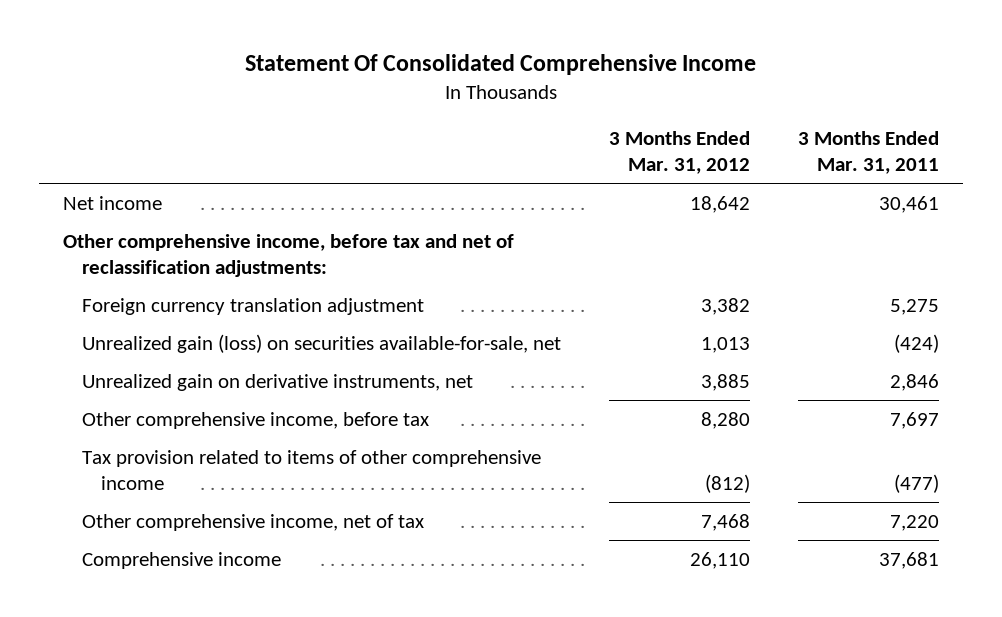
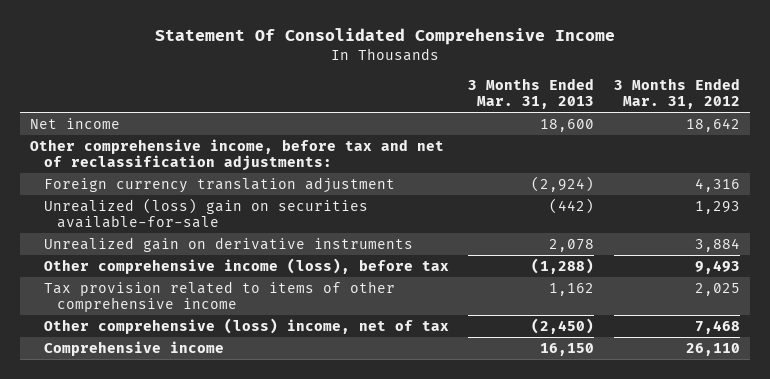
- | 3 Months Ended Mar. 31, 2012 | 3 Months Ended Mar. 31, 2011
+ | 3 Months Ended Mar. 31, 2013 | 3 Months Ended Mar. 31, 2012
- Foreign currency translation adjustment | 3,382 | 5,275
- Unrealized gain (loss) on securities available-for-sale, net | 1,013 | (424)
- Unrealized gain on derivative instruments, net | 3,885 | 2,846
- Other comprehensive income, before tax | 8,280 | 7,697
- Tax provision related to items of other comprehensive income | (812) | (477)
- Other comprehensive income, net of tax | 7,468 | 7,220
+ Foreign currency translation adjustment | (2,924) | 4,316
+ Unrealized (loss) gain on securities available-for-sale | (442) | 1,293
+ Unrealized gain on derivative instruments | 2,078 | 3,884
+ Other comprehensive income (loss), before tax | (1,288) | 9,493
+ Tax provision related to items of other comprehensive income | 1,162 | 2,025
+ Other comprehensive (loss) income, net of tax | (2,450) | 7,468

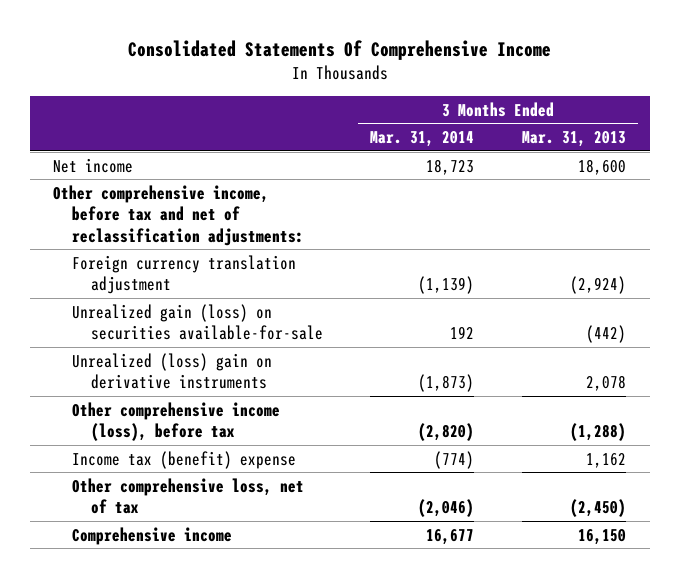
- Statement Of Consolidated Comprehensive Income
+ Consolidated Statements Of Comprehensive Income
- | 3 Months Ended Mar. 31, 2013 | 3 Months Ended Mar. 31, 2012
+ | 3 Months Ended Mar. 31, 2014 | 3 Months Ended Mar. 31, 2013
- Unrealized (loss) gain on securities available-for-sale | (442) | 1,293
- Unrealized gain on derivative instruments | 2,078 | 3,884
+ Unrealized gain (loss) on securities available-for-sale | 192 | (442)
+ Unrealized (loss) gain on derivative instruments | (1,873) | 2,078
- Tax provision related to items of other comprehensive income | 1,162 | 2,025
- Other comprehensive (loss) income, net of tax | (2,450) | 7,468
+ Income tax (benefit) expense | (774) | 1,162
+ Other comprehensive loss, net of tax | (2,046) | (2,450)

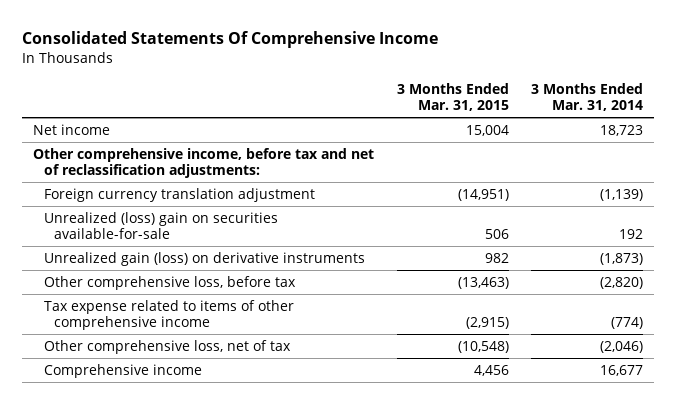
- | 3 Months Ended Mar. 31, 2014 | 3 Months Ended Mar. 31, 2013
+ | 3 Months Ended Mar. 31, 2015 | 3 Months Ended Mar. 31, 2014
- Unrealized gain (loss) on securities available-for-sale | 192 | (442)
- Unrealized (loss) gain on derivative instruments | (1,873) | 2,078
- Other comprehensive income (loss), before tax | (2,820) | (1,288)
- Income tax (benefit) expense | (774) | 1,162
+ Unrealized (loss) gain on securities available-for-sale | 506 | 192
+ Unrealized gain (loss) on derivative instruments | 982 | (1,873)
+ Other comprehensive loss, before tax | (13,463) | (2,820)
+ Tax expense related to items of other comprehensive income | (2,915) | (774)

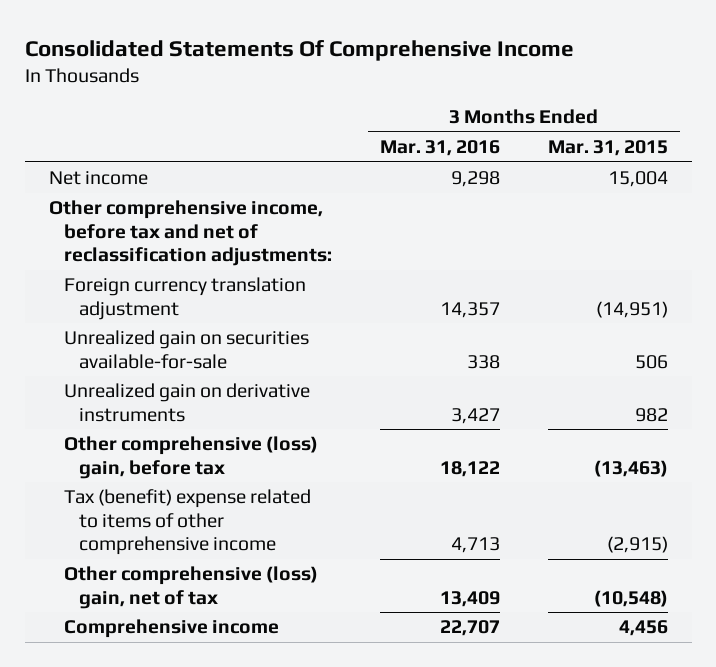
- | 3 Months Ended Mar. 31, 2015 | 3 Months Ended Mar. 31, 2014
+ | 3 Months Ended Mar. 31, 2016 | 3 Months Ended Mar. 31, 2015
- Unrealized (loss) gain on securities available-for-sale | 506 | 192
- Unrealized gain (loss) on derivative instruments | 982 | (1,873)
- Other comprehensive loss, before tax | (13,463) | (2,820)
- Tax expense related to items of other comprehensive income | (2,915) | (774)
- Other comprehensive loss, net of tax | (10,548) | (2,046)
+ Unrealized gain on securities available-for-sale | 338 | 506
+ Unrealized gain on derivative instruments | 3,427 | 982
+ Other comprehensive (loss) gain, before tax | 18,122 | (13,463)
+ Tax (benefit) expense related to items of other comprehensive income | 4,713 | (2,915)
+ Other comprehensive (loss) gain, net of tax | 13,409 | (10,548)

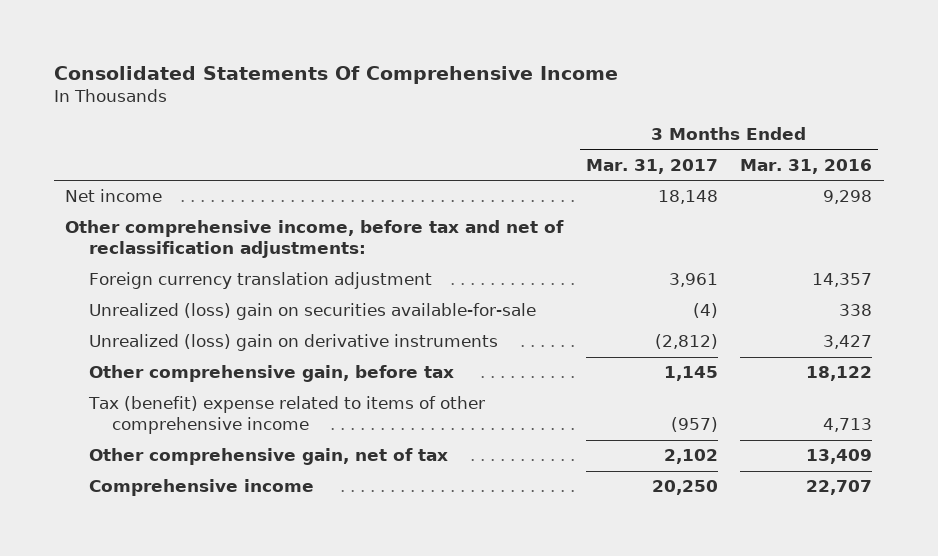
- | 3 Months Ended Mar. 31, 2016 | 3 Months Ended Mar. 31, 2015
+ | 3 Months Ended Mar. 31, 2017 | 3 Months Ended Mar. 31, 2016
- Unrealized gain on securities available-for-sale | 338 | 506
- Unrealized gain on derivative instruments | 3,427 | 982
- Other comprehensive (loss) gain, before tax | 18,122 | (13,463)
+ Unrealized (loss) gain on securities available-for-sale | (4) | 338
+ Unrealized (loss) gain on derivative instruments | (2,812) | 3,427
+ Other comprehensive gain, before tax | 1,145 | 18,122
- Other comprehensive (loss) gain, net of tax | 13,409 | (10,548)
+ Other comprehensive gain, net of tax | 2,102 | 13,409

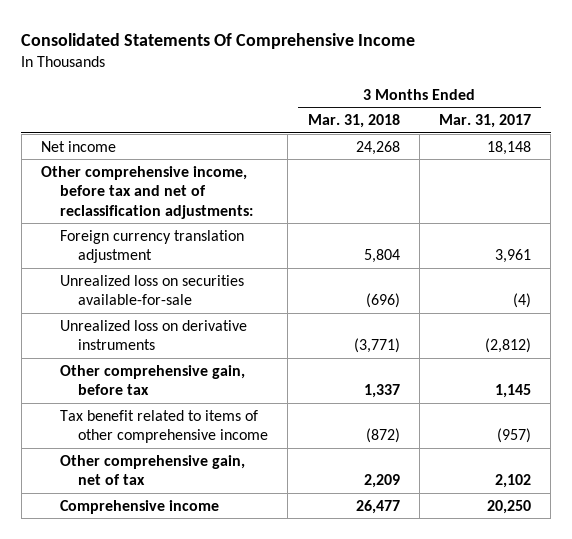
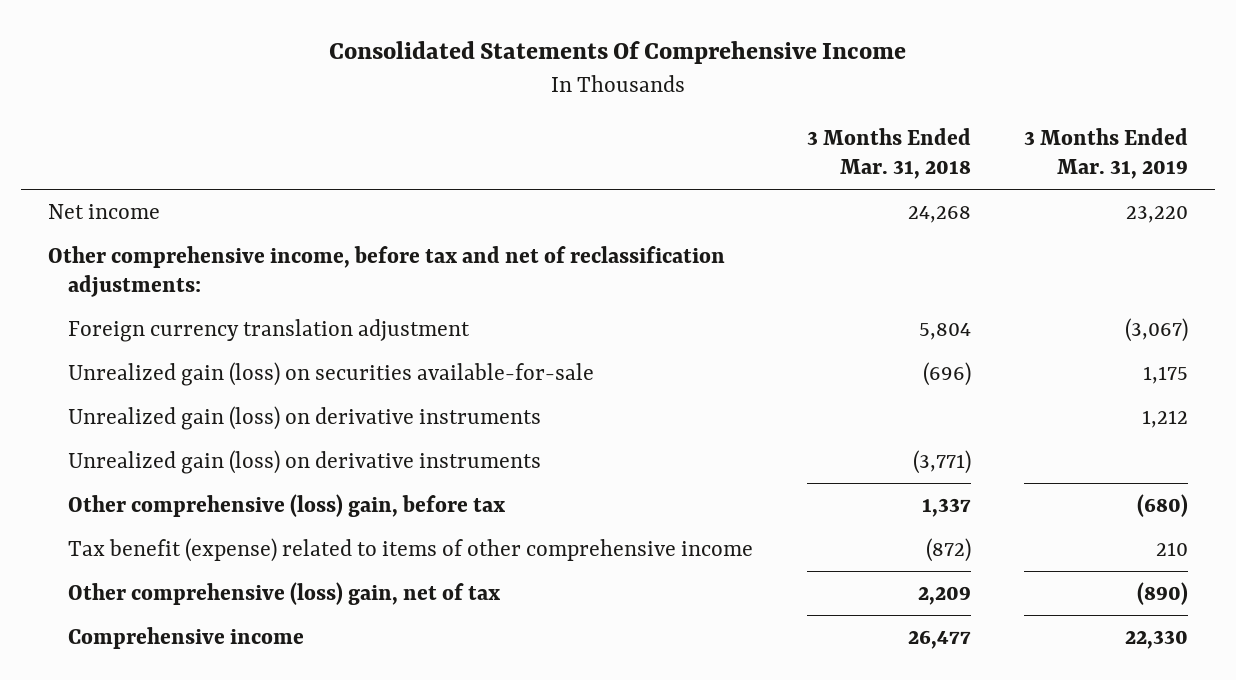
- | 3 Months Ended Mar. 31, 2018 | 3 Months Ended Mar. 31, 2017
+ | 3 Months Ended Mar. 31, 2018 | 3 Months Ended Mar. 31, 2019
- Unrealized loss on securities available-for-sale | (696) | (4)
- Unrealized loss on derivative instruments | (3,771) | (2,812)
- Other comprehensive gain, before tax | 1,337 | 1,145
- Tax benefit related to items of other comprehensive income | (872) | (957)
- Other comprehensive gain, net of tax | 2,209 | 2,102
+ Unrealized gain (loss) on securities available-for-sale | (696) | 1,175
+ Unrealized gain (loss) on derivative instruments | | 1,212
+ Unrealized gain (loss) on derivative instruments | (3,771) |
+ Other comprehensive (loss) gain, before tax | 1,337 | (680)
+ Tax benefit (expense) related to items of other comprehensive income | (872) | 210
+ Other comprehensive (loss) gain, net of tax | 2,209 | (890)

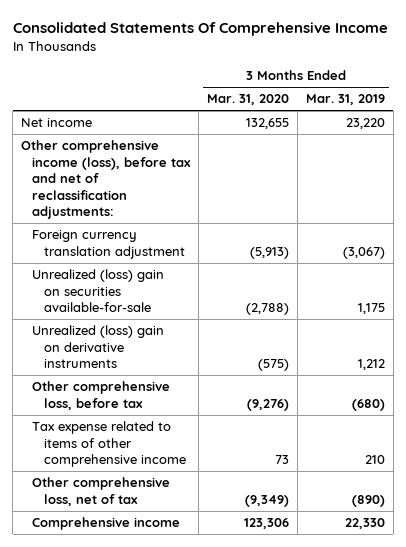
- | 3 Months Ended Mar. 31, 2018 | 3 Months Ended Mar. 31, 2019
+ | 3 Months Ended Mar. 31, 2020 | 3 Months Ended Mar. 31, 2019
- Other comprehensive income, before tax and net of reclassification adjustments:
+ Other comprehensive income (loss), before tax and net of reclassification adjustments:
- Unrealized gain (loss) on securities available-for-sale | (696) | 1,175
- Unrealized gain (loss) on derivative instruments | | 1,212
- Unrealized gain (loss) on derivative instruments | (3,771) |
- Other comprehensive (loss) gain, before tax | 1,337 | (680)
- Tax benefit (expense) related to items of other comprehensive income | (872) | 210
- Other comprehensive (loss) gain, net of tax | 2,209 | (890)
+ Unrealized (loss) gain on securities available-for-sale | (2,788) | 1,175
+ Unrealized (loss) gain on derivative instruments | (575) | 1,212
+ Other comprehensive loss, before tax | (9,276) | (680)
+ Tax expense related to items of other comprehensive income | 73 | 210
+ Other comprehensive loss, net of tax | (9,349) | (890)

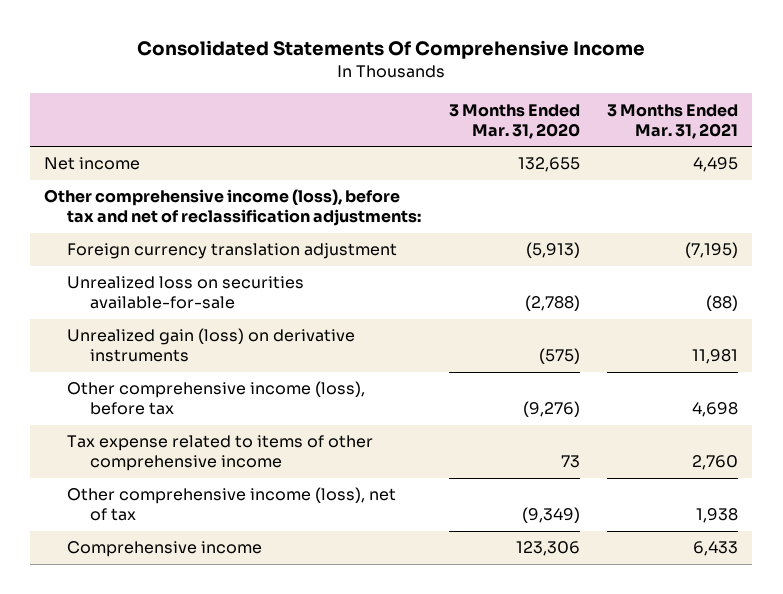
- | 3 Months Ended Mar. 31, 2020 | 3 Months Ended Mar. 31, 2019
+ | 3 Months Ended Mar. 31, 2020 | 3 Months Ended Mar. 31, 2021
- Unrealized (loss) gain on securities available-for-sale | (2,788) | 1,175
- Unrealized (loss) gain on derivative instruments | (575) | 1,212
- Other comprehensive loss, before tax | (9,276) | (680)
+ Unrealized loss on securities available-for-sale | (2,788) | (88)
+ Unrealized gain (loss) on derivative instruments | (575) | 11,981
+ Other comprehensive income (loss), before tax | (9,276) | 4,698
- Other comprehensive loss, net of tax | (9,349) | (890)
+ Other comprehensive income (loss), net of tax | (9,349) | 1,938

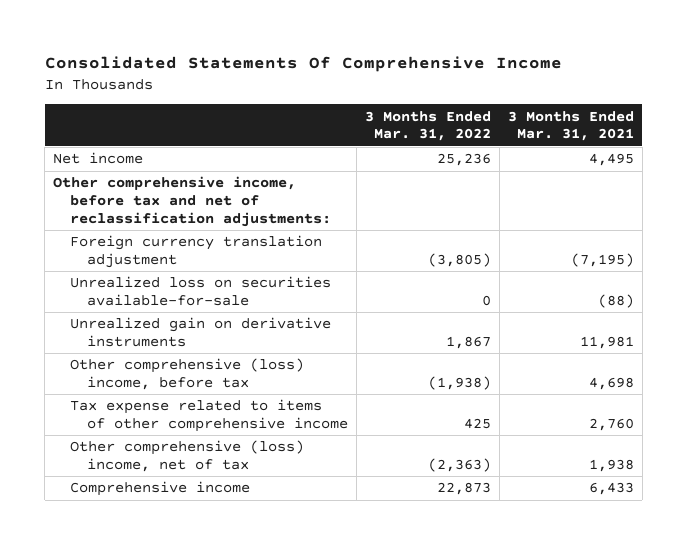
- | 3 Months Ended Mar. 31, 2020 | 3 Months Ended Mar. 31, 2021
+ | 3 Months Ended Mar. 31, 2022 | 3 Months Ended Mar. 31, 2021
- Other comprehensive income (loss), before tax and net of reclassification adjustments:
+ Other comprehensive income, before tax and net of reclassification adjustments:
- Unrealized gain (loss) on derivative instruments | (575) | 11,981
- Other comprehensive income (loss), before tax | (9,276) | 4,698
+ Unrealized gain on derivative instruments | 1,867 | 11,981
+ Other comprehensive (loss) income, before tax | (1,938) | 4,698
- Other comprehensive income (loss), net of tax | (9,349) | 1,938
+ Other comprehensive (loss) income, net of tax | (2,363) | 1,938

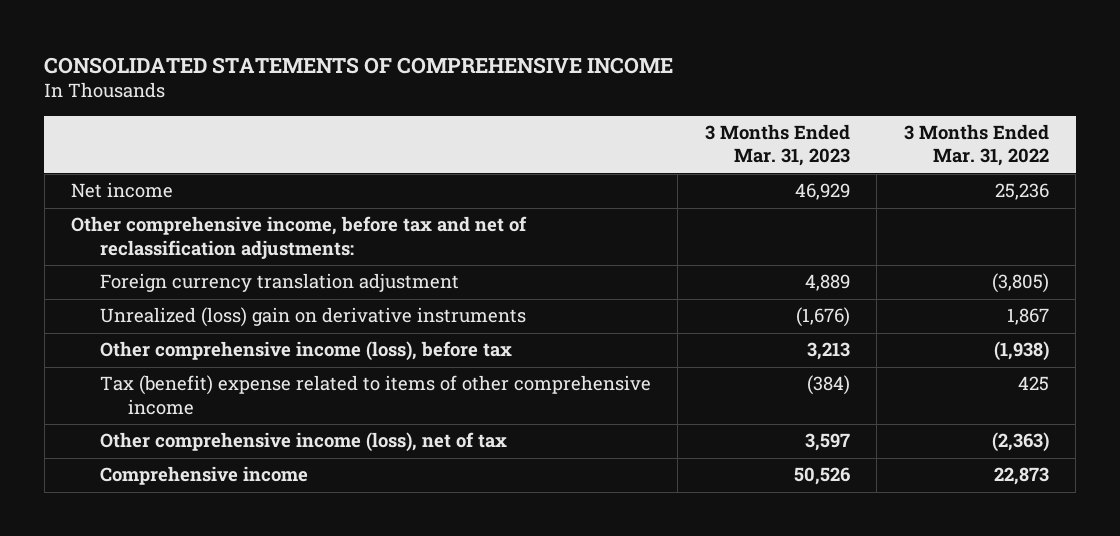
- Consolidated Statements Of Comprehensive Income
+ CONSOLIDATED STATEMENTS OF COMPREHENSIVE INCOME
- | 3 Months Ended Mar. 31, 2022 | 3 Months Ended Mar. 31, 2021
+ | 3 Months Ended Mar. 31, 2023 | 3 Months Ended Mar. 31, 2022
- Unrealized loss on securities available-for-sale | 0 | (88)
- Unrealized gain on derivative instruments | 1,867 | 11,981
- Other comprehensive (loss) income, before tax | (1,938) | 4,698
- Tax expense related to items of other comprehensive income | 425 | 2,760
- Other comprehensive (loss) income, net of tax | (2,363) | 1,938
+ Unrealized (loss) gain on derivative instruments | (1,676) | 1,867
+ Other comprehensive income (loss), before tax | 3,213 | (1,938)
+ Tax (benefit) expense related to items of other comprehensive income | (384) | 425
+ Other comprehensive income (loss), net of tax | 3,597 | (2,363)

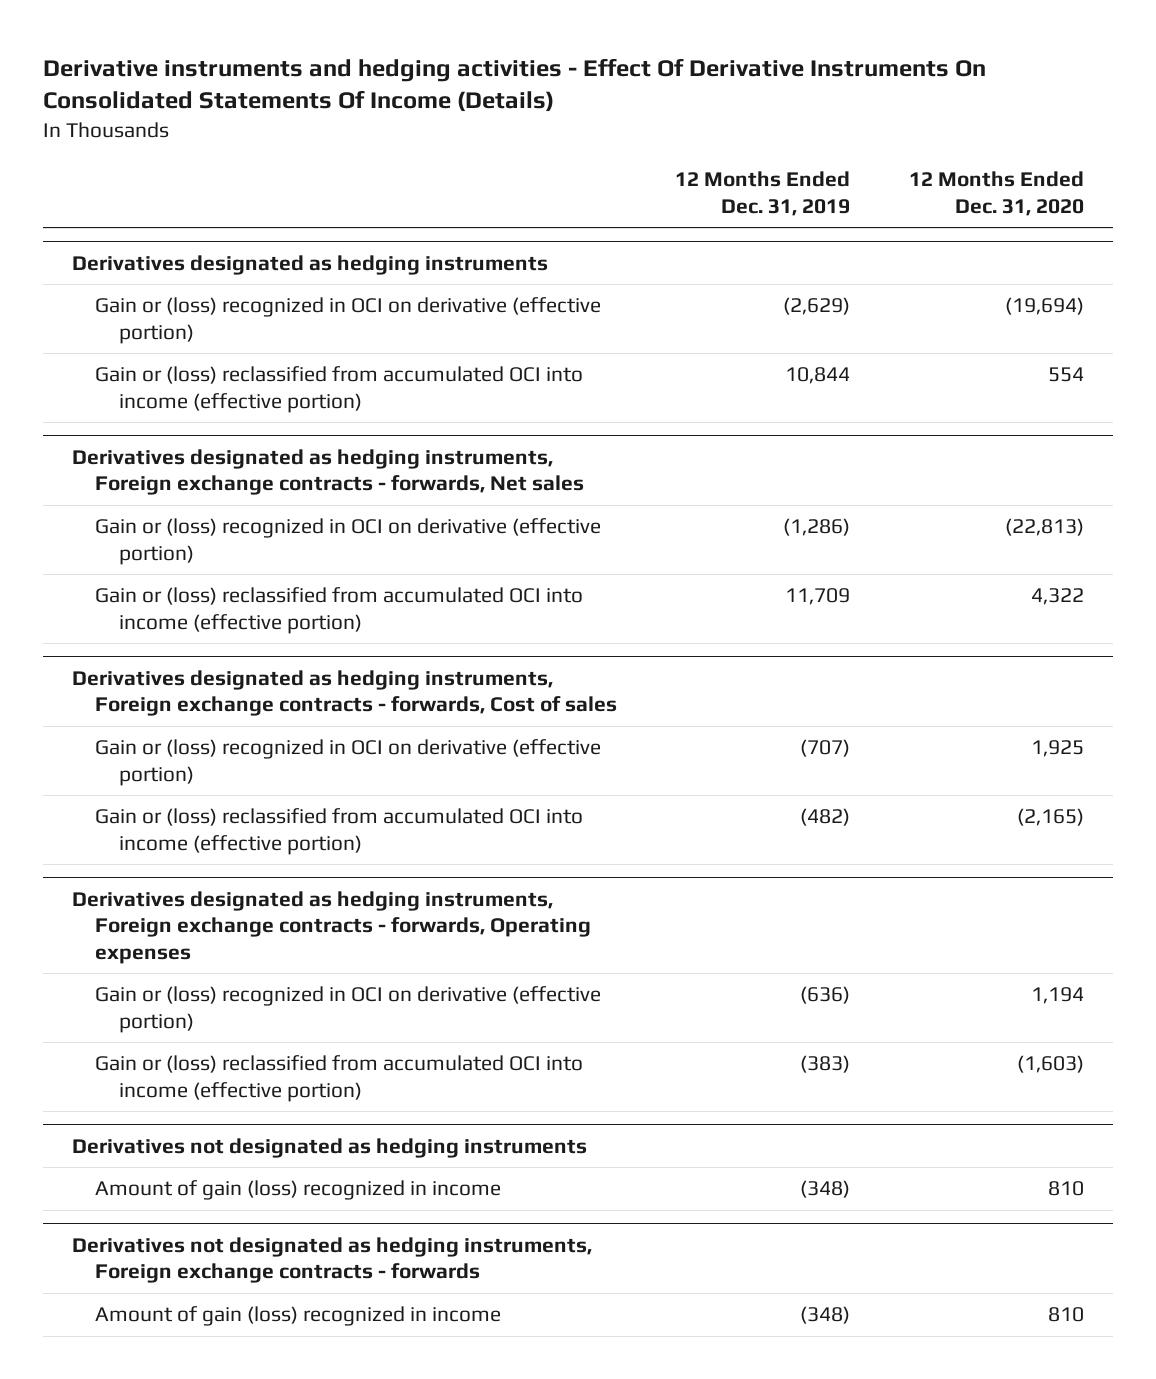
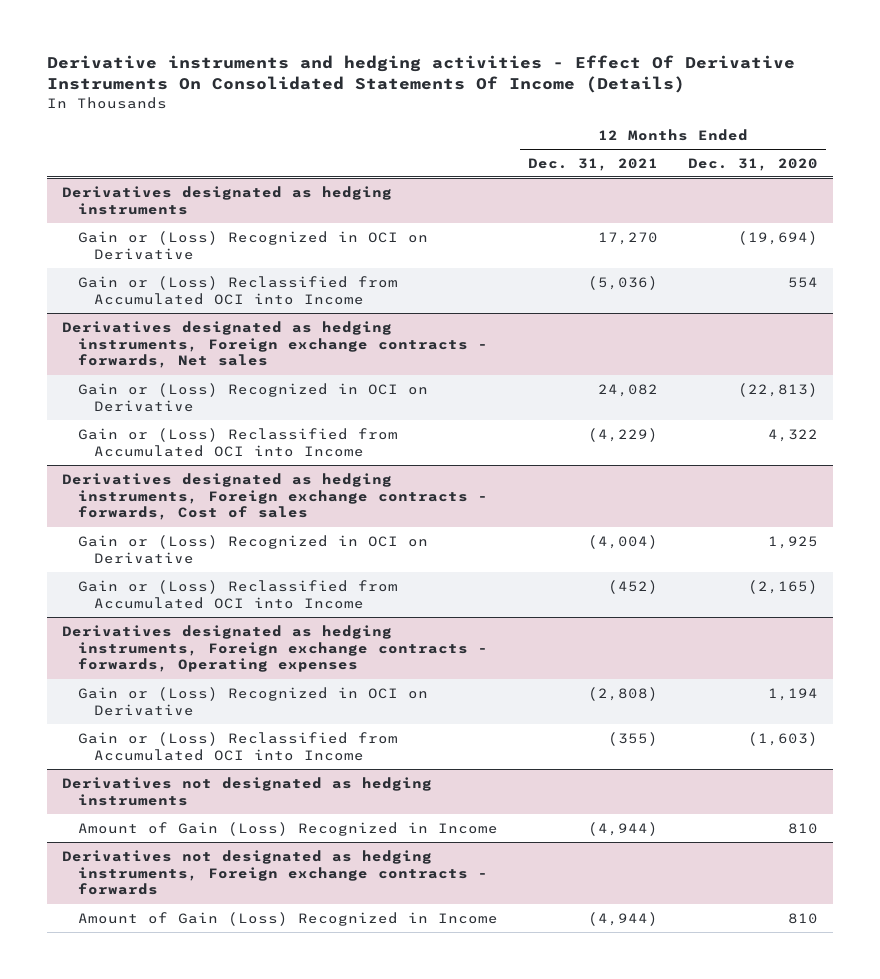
- | 12 Months Ended Dec. 31, 2019 | 12 Months Ended Dec. 31, 2020
+ | 12 Months Ended Dec. 31, 2021 | 12 Months Ended Dec. 31, 2020
@ Derivatives designated as hedging instruments
- Gain or (loss) recognized in OCI on derivative (effective portion) | (2,629) | (19,694)
- Gain or (loss) reclassified from accumulated OCI into income (effective portion) | 10,844 | 554
+ Gain or (Loss) Recognized in OCI on Derivative | 17,270 | (19,694)
+ Gain or (Loss) Reclassified from Accumulated OCI into Income | (5,036) | 554
@ Derivatives designated as hedging instruments, Foreign exchange contracts - forwards, Net sales
- Gain or (loss) recognized in OCI on derivative (effective portion) | (1,286) | (22,813)
- Gain or (loss) reclassified from accumulated OCI into income (effective portion) | 11,709 | 4,322
+ Gain or (Loss) Recognized in OCI on Derivative | 24,082 | (22,813)
+ Gain or (Loss) Reclassified from Accumulated OCI into Income | (4,229) | 4,322
@ Derivatives designated as hedging instruments, Foreign exchange contracts - forwards, Cost of sales
- Gain or (loss) recognized in OCI on derivative (effective portion) | (707) | 1,925
- Gain or (loss) reclassified from accumulated OCI into income (effective portion) | (482) | (2,165)
+ Gain or (Loss) Recognized in OCI on Derivative | (4,004) | 1,925
+ Gain or (Loss) Reclassified from Accumulated OCI into Income | (452) | (2,165)
@ Derivatives designated as hedging instruments, Foreign exchange contracts - forwards, Operating expenses
- Gain or (loss) recognized in OCI on derivative (effective portion) | (636) | 1,194
- Gain or (loss) reclassified from accumulated OCI into income (effective portion) | (383) | (1,603)
+ Gain or (Loss) Recognized in OCI on Derivative | (2,808) | 1,194
+ Gain or (Loss) Reclassified from Accumulated OCI into Income | (355) | (1,603)
@ Derivatives not designated as hedging instruments
- Amount of gain (loss) recognized in income | (348) | 810
+ Amount of Gain (Loss) Recognized in Income | (4,944) | 810
@ Derivatives not designated as hedging instruments, Foreign exchange contracts - forwards
- Amount of gain (loss) recognized in income | (348) | 810
+ Amount of Gain (Loss) Recognized in Income | (4,944) | 810

